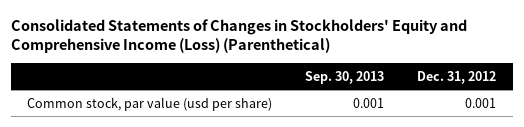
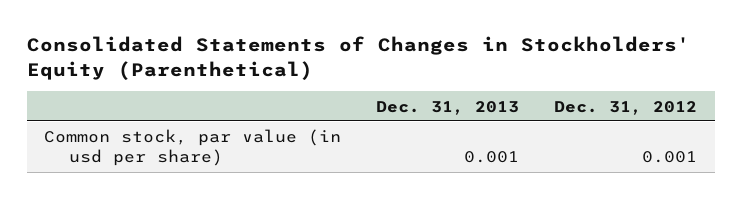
- Consolidated Statements of Changes in Stockholders' Equity and Comprehensive Income (Loss) (Parenthetical)
+ Consolidated Statements of Changes in Stockholders' Equity (Parenthetical)
- | Sep. 30, 2013 | Dec. 31, 2012
+ | Dec. 31, 2013 | Dec. 31, 2012
- Common stock, par value (usd per share) | 0.001 | 0.001
+ Common stock, par value (in usd per share) | 0.001 | 0.001

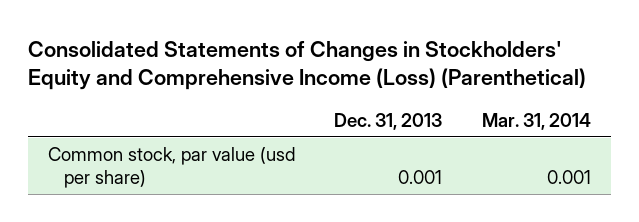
- Consolidated Statements of Changes in Stockholders' Equity (Parenthetical)
+ Consolidated Statements of Changes in Stockholders' Equity and Comprehensive Income (Loss) (Parenthetical)
- | Dec. 31, 2013 | Dec. 31, 2012
+ | Dec. 31, 2013 | Mar. 31, 2014
- Common stock, par value (in usd per share) | 0.001 | 0.001
+ Common stock, par value (usd per share) | 0.001 | 0.001

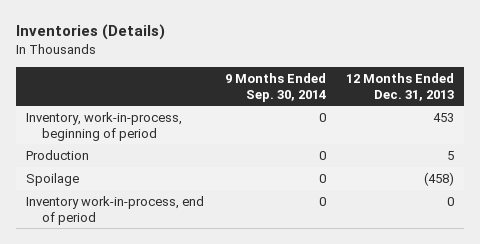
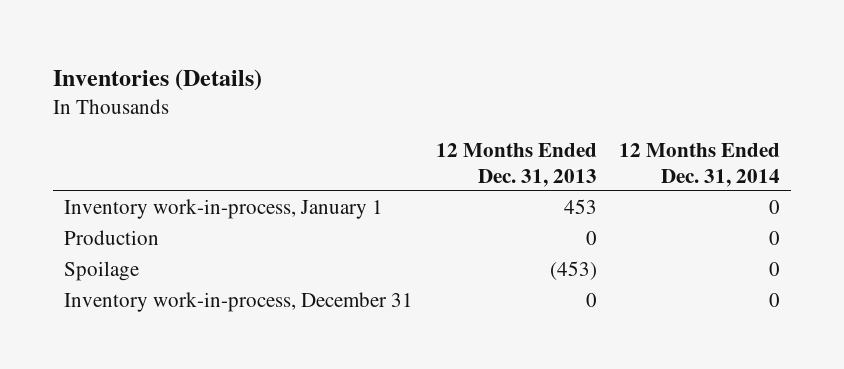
- | 9 Months Ended Sep. 30, 2014 | 12 Months Ended Dec. 31, 2013
+ | 12 Months Ended Dec. 31, 2013 | 12 Months Ended Dec. 31, 2014
- Inventory, work-in-process, beginning of period | 0 | 453
- Production | 0 | 5
- Spoilage | 0 | (458)
- Inventory work-in-process, end of period | 0 | 0
+ Inventory work-in-process, January 1 | 453 | 0
+ Production | 0 | 0
+ Spoilage | (453) | 0
+ Inventory work-in-process, December 31 | 0 | 0

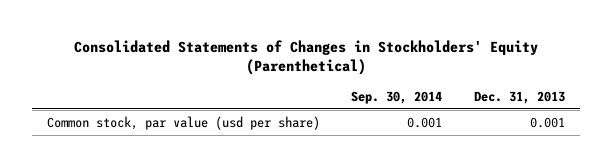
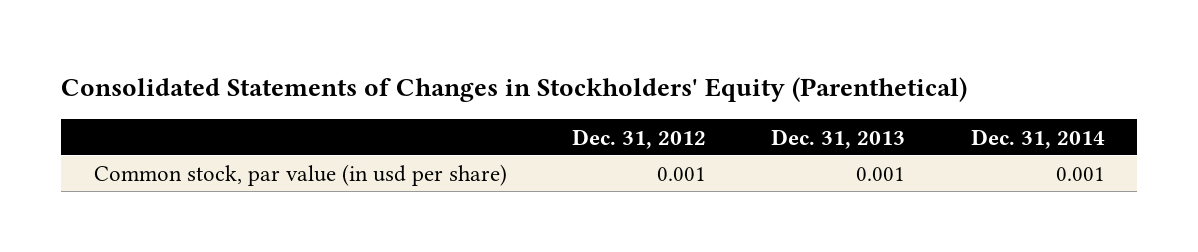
- | Sep. 30, 2014 | Dec. 31, 2013
+ | Dec. 31, 2012 | Dec. 31, 2013 | Dec. 31, 2014
- Common stock, par value (usd per share) | 0.001 | 0.001
+ Common stock, par value (in usd per share) | 0.001 | 0.001 | 0.001

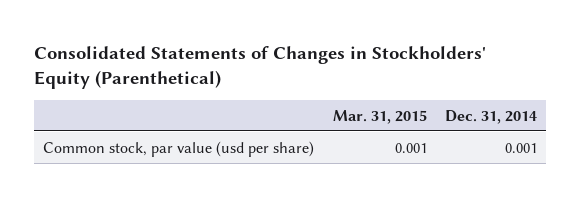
- | Dec. 31, 2012 | Dec. 31, 2013 | Dec. 31, 2014
+ | Mar. 31, 2015 | Dec. 31, 2014
- Common stock, par value (in usd per share) | 0.001 | 0.001 | 0.001
+ Common stock, par value (usd per share) | 0.001 | 0.001

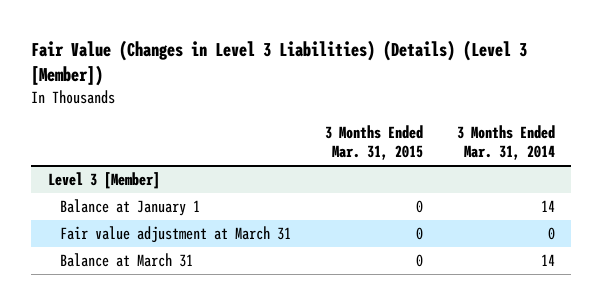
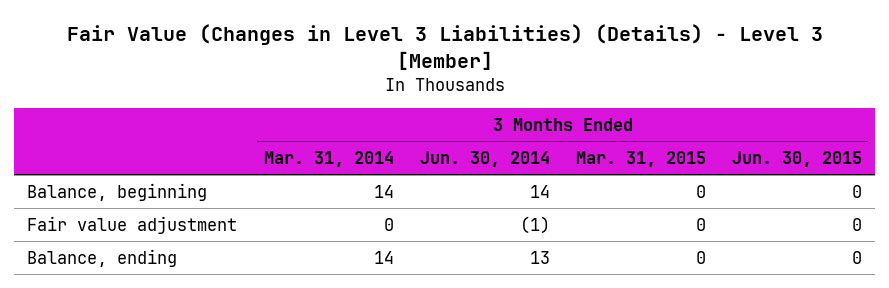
- Fair Value (Changes in Level 3 Liabilities) (Details) (Level 3 [Member])
+ Fair Value (Changes in Level 3 Liabilities) (Details) - Level 3 [Member]
- | 3 Months Ended Mar. 31, 2015 | 3 Months Ended Mar. 31, 2014
+ | 3 Months Ended Mar. 31, 2014 | 3 Months Ended Jun. 30, 2014 | 3 Months Ended Mar. 31, 2015 | 3 Months Ended Jun. 30, 2015
- Level 3 [Member]
- Balance at January 1 | 0 | 14
- Fair value adjustment at March 31 | 0 | 0
- Balance at March 31 | 0 | 14
+ Balance, beginning | 14 | 14 | 0 | 0
+ Fair value adjustment | 0 | (1) | 0 | 0
+ Balance, ending | 14 | 13 | 0 | 0

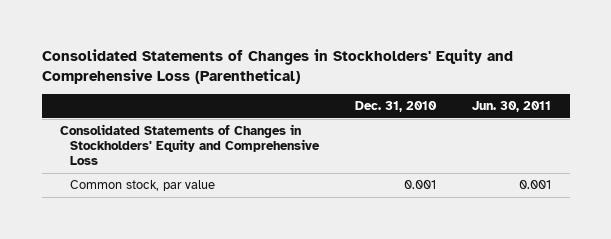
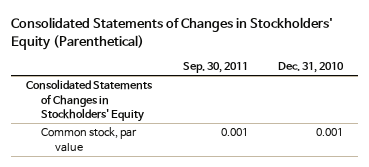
- Consolidated Statements of Changes in Stockholders' Equity and Comprehensive Loss (Parenthetical)
+ Consolidated Statements of Changes in Stockholders' Equity (Parenthetical)
- | Dec. 31, 2010 | Jun. 30, 2011
+ | Sep. 30, 2011 | Dec. 31, 2010
- Consolidated Statements of Changes in Stockholders' Equity and Comprehensive Loss
+ Consolidated Statements of Changes in Stockholders' Equity

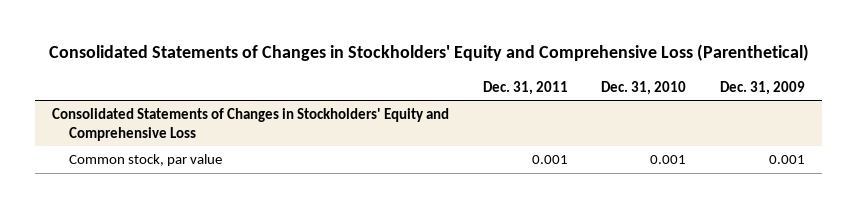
- Consolidated Statements of Changes in Stockholders' Equity (Parenthetical)
+ Consolidated Statements of Changes in Stockholders' Equity and Comprehensive Loss (Parenthetical)
- | Sep. 30, 2011 | Dec. 31, 2010
+ | Dec. 31, 2011 | Dec. 31, 2010 | Dec. 31, 2009
- Consolidated Statements of Changes in Stockholders' Equity
+ Consolidated Statements of Changes in Stockholders' Equity and Comprehensive Loss

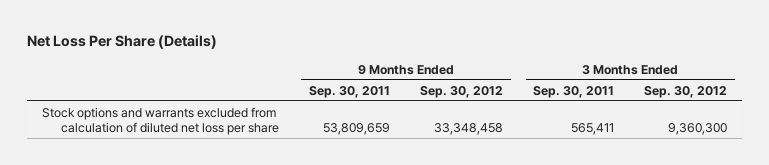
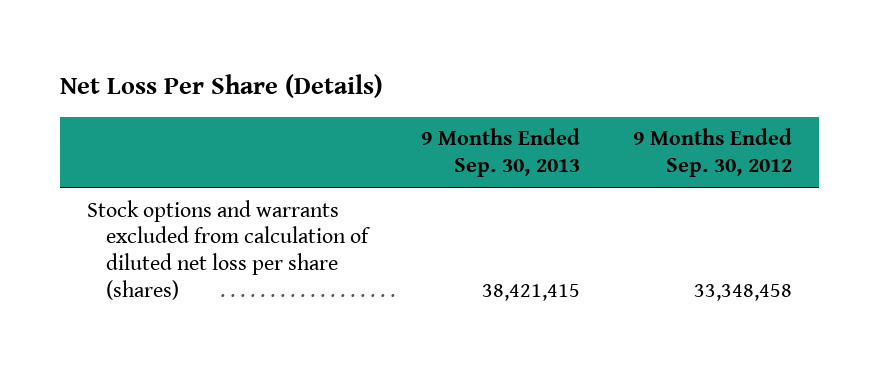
- | 9 Months Ended Sep. 30, 2011 | 9 Months Ended Sep. 30, 2012 | 3 Months Ended Sep. 30, 2011 | 3 Months Ended Sep. 30, 2012
+ | 9 Months Ended Sep. 30, 2013 | 9 Months Ended Sep. 30, 2012
- Stock options and warrants excluded from calculation of diluted net loss per share | 53,809,659 | 33,348,458 | 565,411 | 9,360,300
+ Stock options and warrants excluded from calculation of diluted net loss per share (shares) | 38,421,415 | 33,348,458

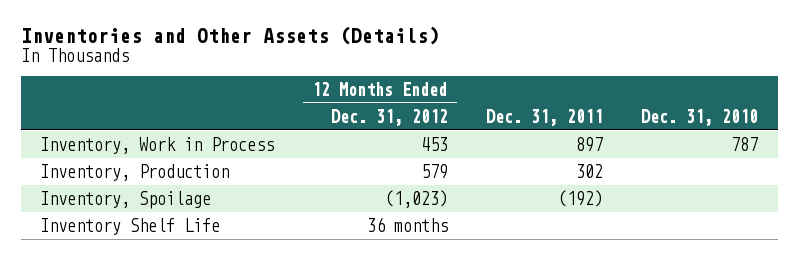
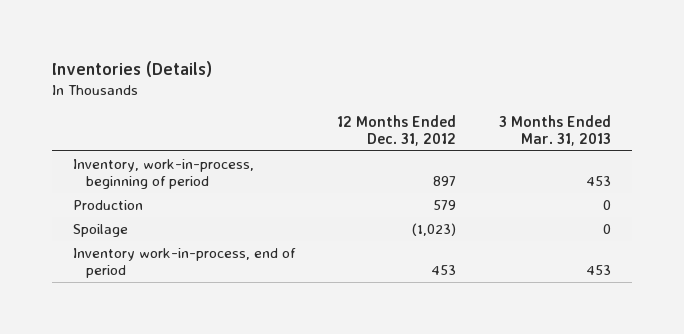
- Inventories and Other Assets (Details)
+ Inventories (Details)
- | 12 Months Ended Dec. 31, 2012 | Dec. 31, 2011 | Dec. 31, 2010
+ | 12 Months Ended Dec. 31, 2012 | 3 Months Ended Mar. 31, 2013
- Inventory, Work in Process | 453 | 897 | 787
- Inventory, Production | 579 | 302 |
- Inventory, Spoilage | (1,023) | (192) |
- Inventory Shelf Life | 36 months | |
+ Inventory, work-in-process, beginning of period | 897 | 453
+ Production | 579 | 0
+ Spoilage | (1,023) | 0
+ Inventory work-in-process, end of period | 453 | 453

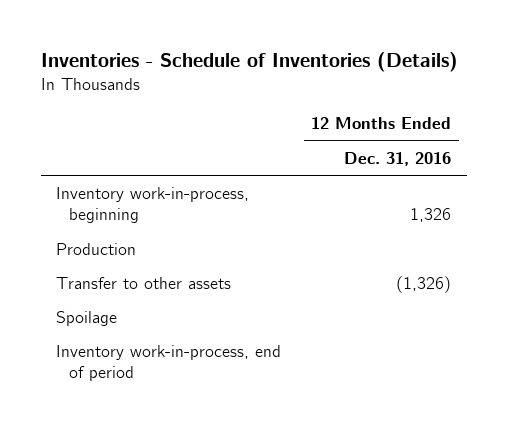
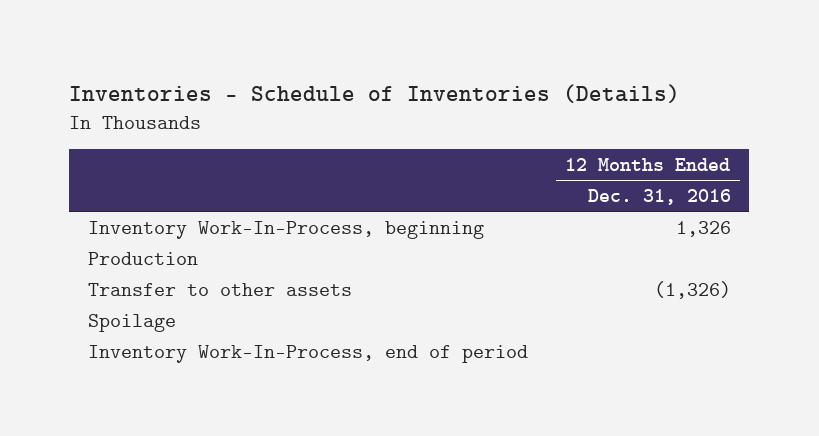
- Inventory work-in-process, beginning | 1,326
+ Inventory Work-In-Process, beginning | 1,326
- Inventory work-in-process, end of period
+ Inventory Work-In-Process, end of period

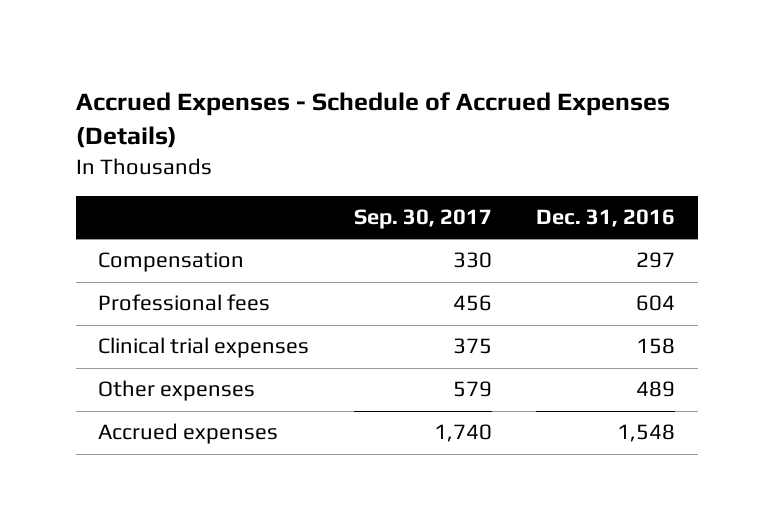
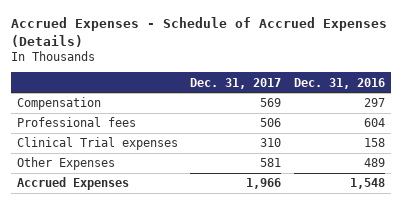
- | Sep. 30, 2017 | Dec. 31, 2016
+ | Dec. 31, 2017 | Dec. 31, 2016
- Clinical trial expenses | 375 | 158
- Other expenses | 579 | 489
- Accrued expenses | 1,740 | 1,548
+ Clinical Trial expenses | 310 | 158
+ Other Expenses | 581 | 489
+ Accrued Expenses | 1,966 | 1,548

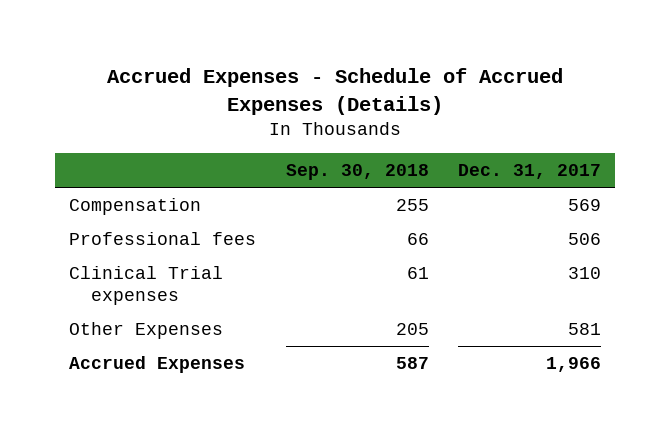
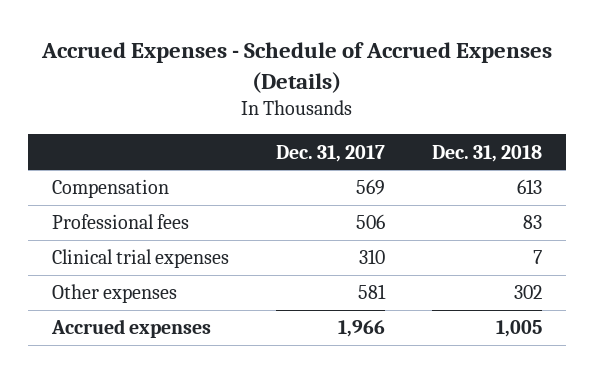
- | Sep. 30, 2018 | Dec. 31, 2017
+ | Dec. 31, 2017 | Dec. 31, 2018
- Clinical Trial expenses | 61 | 310
- Other Expenses | 205 | 581
- Accrued Expenses | 587 | 1,966
+ Clinical trial expenses | 310 | 7
+ Other expenses | 581 | 302
+ Accrued expenses | 1,966 | 1,005

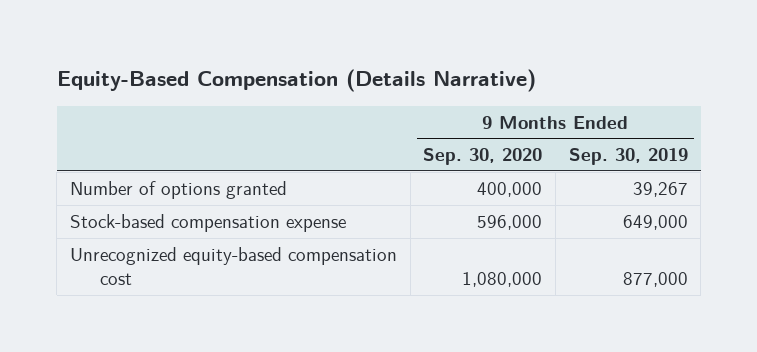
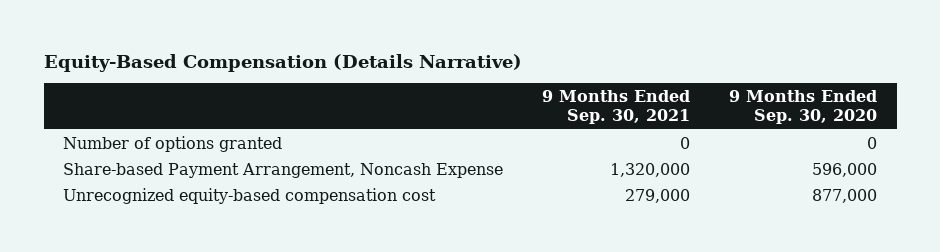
- | 9 Months Ended Sep. 30, 2020 | 9 Months Ended Sep. 30, 2019
+ | 9 Months Ended Sep. 30, 2021 | 9 Months Ended Sep. 30, 2020
- Number of options granted | 400,000 | 39,267
- Stock-based compensation expense | 596,000 | 649,000
- Unrecognized equity-based compensation cost | 1,080,000 | 877,000
+ Number of options granted | 0 | 0
+ Share-based Payment Arrangement, Noncash Expense | 1,320,000 | 596,000
+ Unrecognized equity-based compensation cost | 279,000 | 877,000

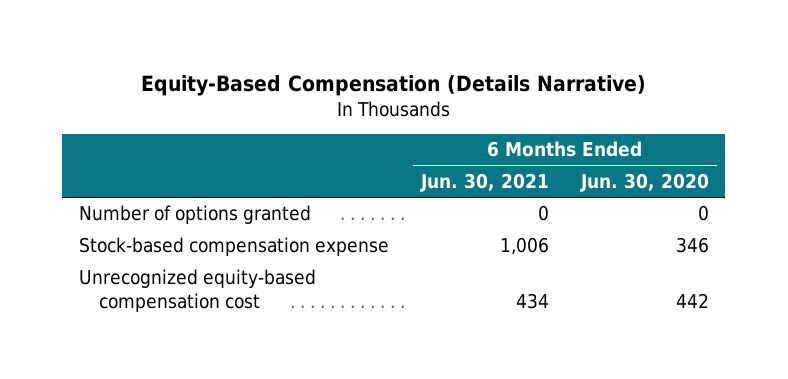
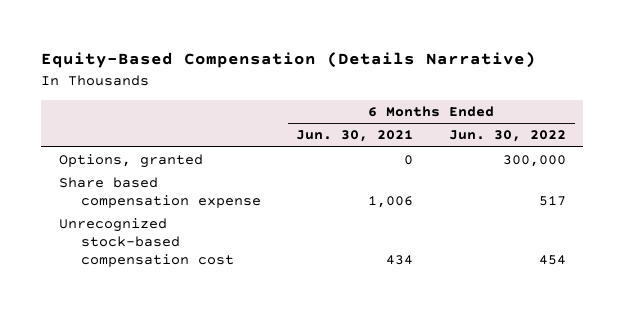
- | 6 Months Ended Jun. 30, 2021 | 6 Months Ended Jun. 30, 2020
+ | 6 Months Ended Jun. 30, 2021 | 6 Months Ended Jun. 30, 2022
- Number of options granted | 0 | 0
- Stock-based compensation expense | 1,006 | 346
- Unrecognized equity-based compensation cost | 434 | 442
+ Options, granted | 0 | 300,000
+ Share based compensation expense | 1,006 | 517
+ Unrecognized stock-based compensation cost | 434 | 454

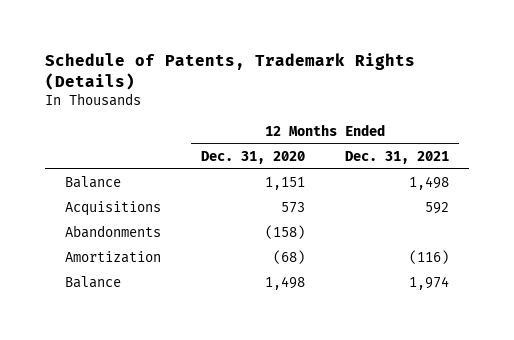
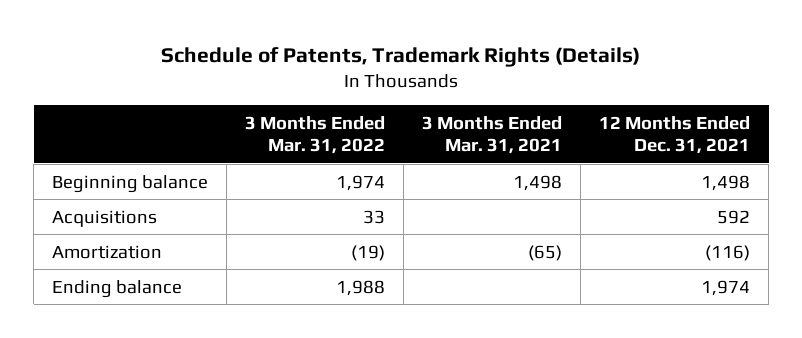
- | 12 Months Ended Dec. 31, 2020 | 12 Months Ended Dec. 31, 2021
+ | 3 Months Ended Mar. 31, 2022 | 3 Months Ended Mar. 31, 2021 | 12 Months Ended Dec. 31, 2021
- Balance | 1,151 | 1,498
+ Beginning balance | 1,974 | 1,498 | 1,498
- Abandonments | (158) |
- Balance | 1,498 | 1,974
+ Ending balance | 1,988 | | 1,974

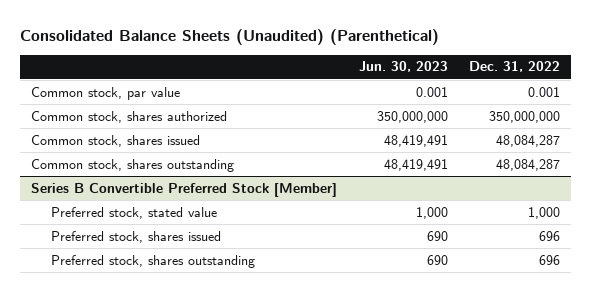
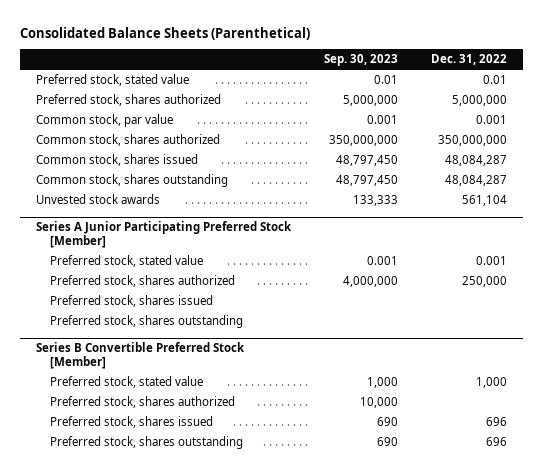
- Consolidated Balance Sheets (Unaudited) (Parenthetical)
+ Consolidated Balance Sheets (Parenthetical)
- | Jun. 30, 2023 | Dec. 31, 2022
+ | Sep. 30, 2023 | Dec. 31, 2022
+ Preferred stock, stated value | 0.01 | 0.01
+ Preferred stock, shares authorized | 5,000,000 | 5,000,000
+ Unvested stock awards | 133,333 | 561,104
+ Series A Junior Participating Preferred Stock [Member]
+ Preferred stock, stated value | 0.001 | 0.001
+ Preferred stock, shares authorized | 4,000,000 | 250,000
+ Preferred stock, shares issued
+ Preferred stock, shares outstanding
@ Series B Convertible Preferred Stock [Member]
+ Preferred stock, shares authorized | 10,000 |

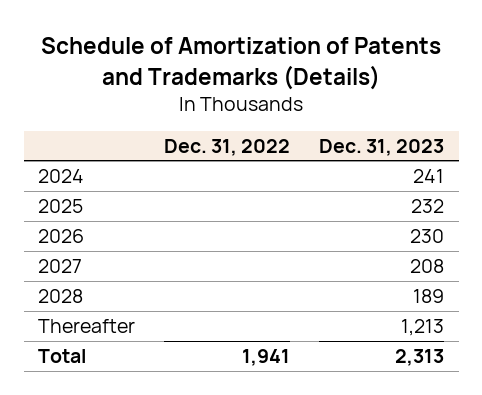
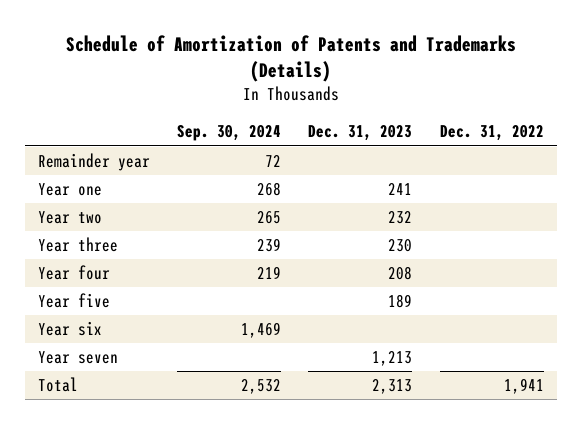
- | Dec. 31, 2022 | Dec. 31, 2023
+ | Sep. 30, 2024 | Dec. 31, 2023 | Dec. 31, 2022
- 2024 | | 241
- 2025 | | 232
- 2026 | | 230
- 2027 | | 208
- 2028 | | 189
- Thereafter | | 1,213
+ Remainder year | 72 | |
+ Year one | 268 | 241 |
+ Year two | 265 | 232 |
+ Year three | 239 | 230 |
+ Year four | 219 | 208 |
+ Year five | | 189 |
+ Year six | 1,469 | |
+ Year seven | | 1,213 |

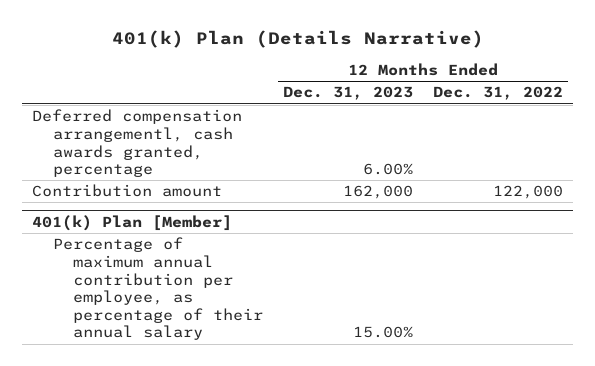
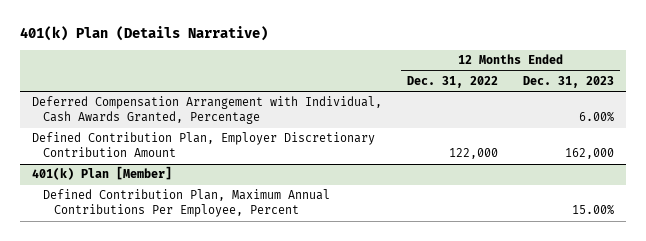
- | 12 Months Ended Dec. 31, 2023 | 12 Months Ended Dec. 31, 2022
+ | 12 Months Ended Dec. 31, 2022 | 12 Months Ended Dec. 31, 2023
- Deferred compensation arrangementl, cash awards granted, percentage | 6.00% |
- Contribution amount | 162,000 | 122,000
+ Deferred Compensation Arrangement with Individual, Cash Awards Granted, Percentage | | 6.00%
+ Defined Contribution Plan, Employer Discretionary Contribution Amount | 122,000 | 162,000
@ 401(k) Plan [Member]
- Percentage of maximum annual contribution per employee, as percentage of their annual salary | 15.00% |
+ Defined Contribution Plan, Maximum Annual Contributions Per Employee, Percent | | 15.00%

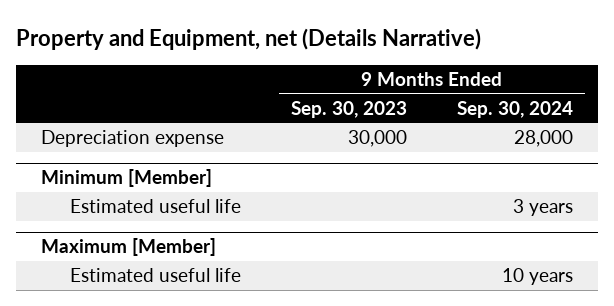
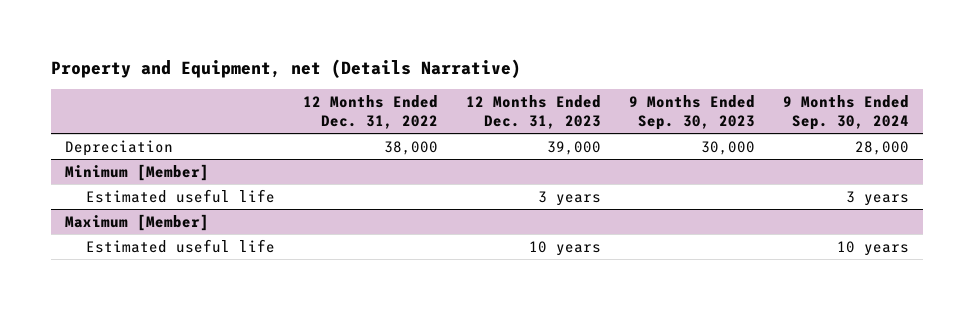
- | 9 Months Ended Sep. 30, 2023 | 9 Months Ended Sep. 30, 2024
+ | 12 Months Ended Dec. 31, 2022 | 12 Months Ended Dec. 31, 2023 | 9 Months Ended Sep. 30, 2023 | 9 Months Ended Sep. 30, 2024
- Depreciation expense | 30,000 | 28,000
+ Depreciation | 38,000 | 39,000 | 30,000 | 28,000

